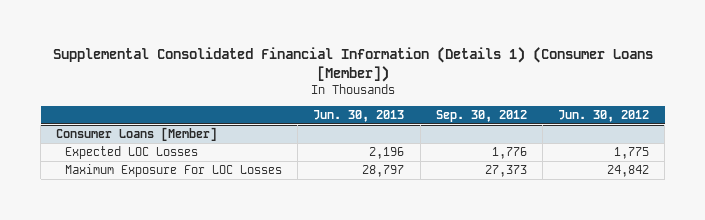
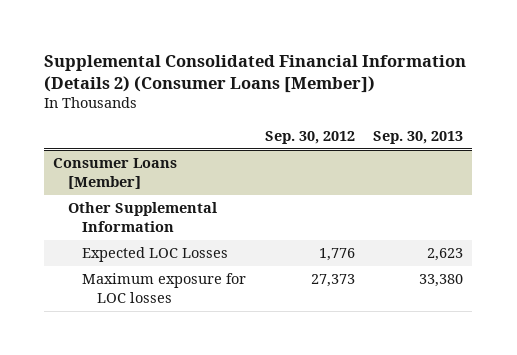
- Supplemental Consolidated Financial Information (Details 1) (Consumer Loans [Member])
+ Supplemental Consolidated Financial Information (Details 2) (Consumer Loans [Member])
- | Jun. 30, 2013 | Sep. 30, 2012 | Jun. 30, 2012
+ | Sep. 30, 2012 | Sep. 30, 2013
@ Consumer Loans [Member]
+ Other Supplemental Information
- Maximum Exposure For LOC Losses | 28,797 | 27,373 | 24,842
+ Maximum exposure for LOC losses | 27,373 | 33,380

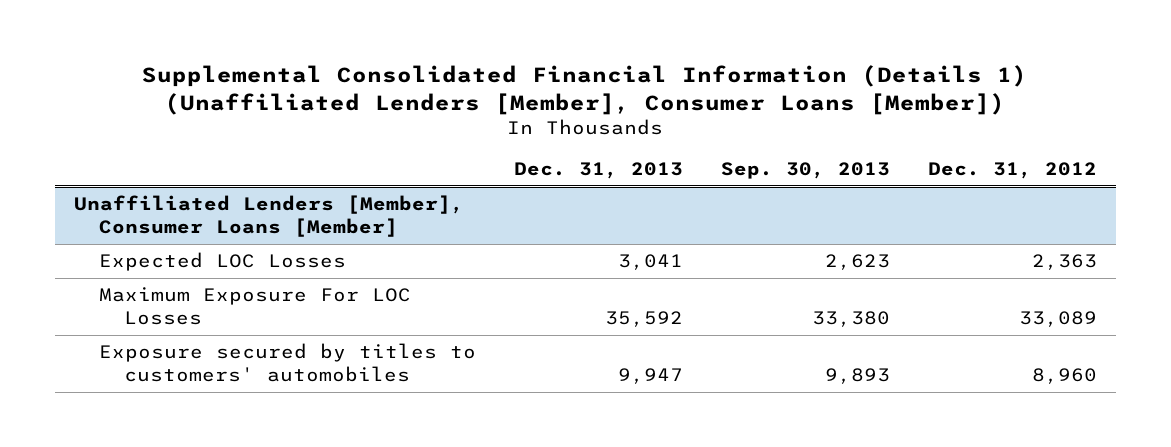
- Supplemental Consolidated Financial Information (Details 2) (Consumer Loans [Member])
+ Supplemental Consolidated Financial Information (Details 1) (Unaffiliated Lenders [Member], Consumer Loans [Member])
- | Sep. 30, 2012 | Sep. 30, 2013
+ | Dec. 31, 2013 | Sep. 30, 2013 | Dec. 31, 2012
- Consumer Loans [Member]
- Other Supplemental Information
+ Unaffiliated Lenders [Member], Consumer Loans [Member]
- Maximum exposure for LOC losses | 27,373 | 33,380
+ Maximum Exposure For LOC Losses | 35,592 | 33,380 | 33,089
+ Exposure secured by titles to customers' automobiles | 9,947 | 9,893 | 8,960

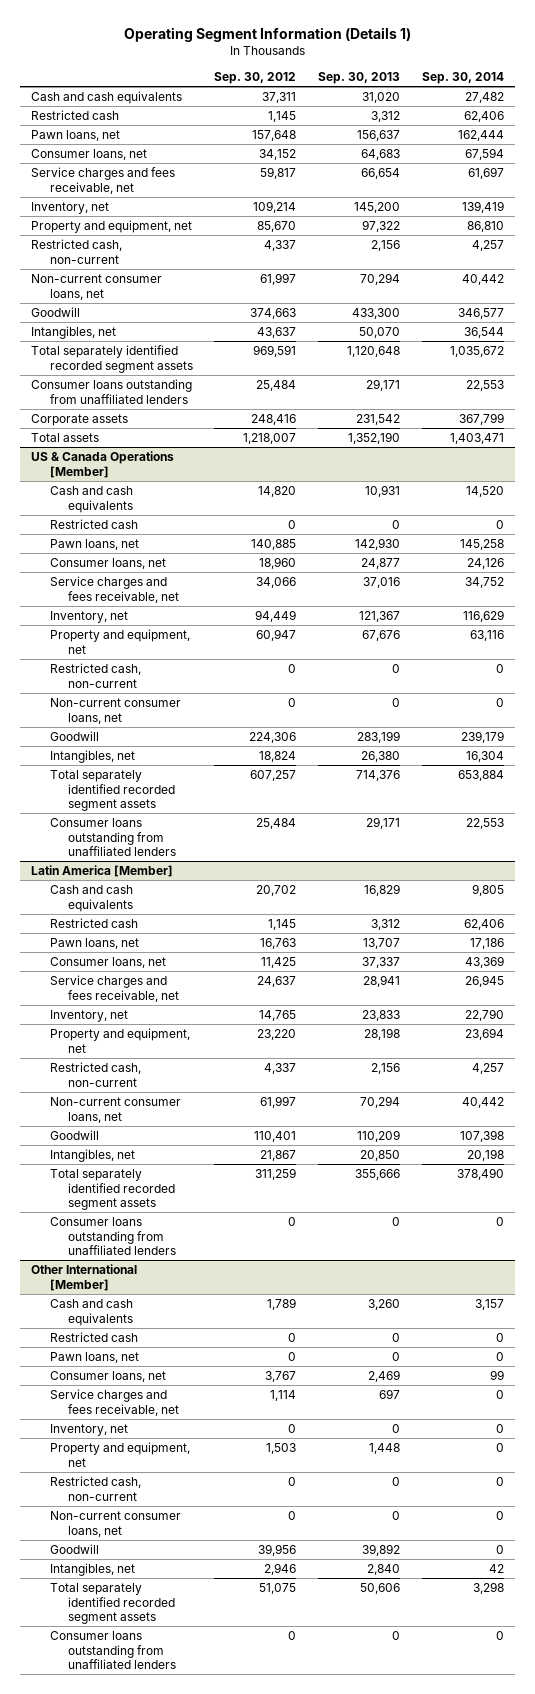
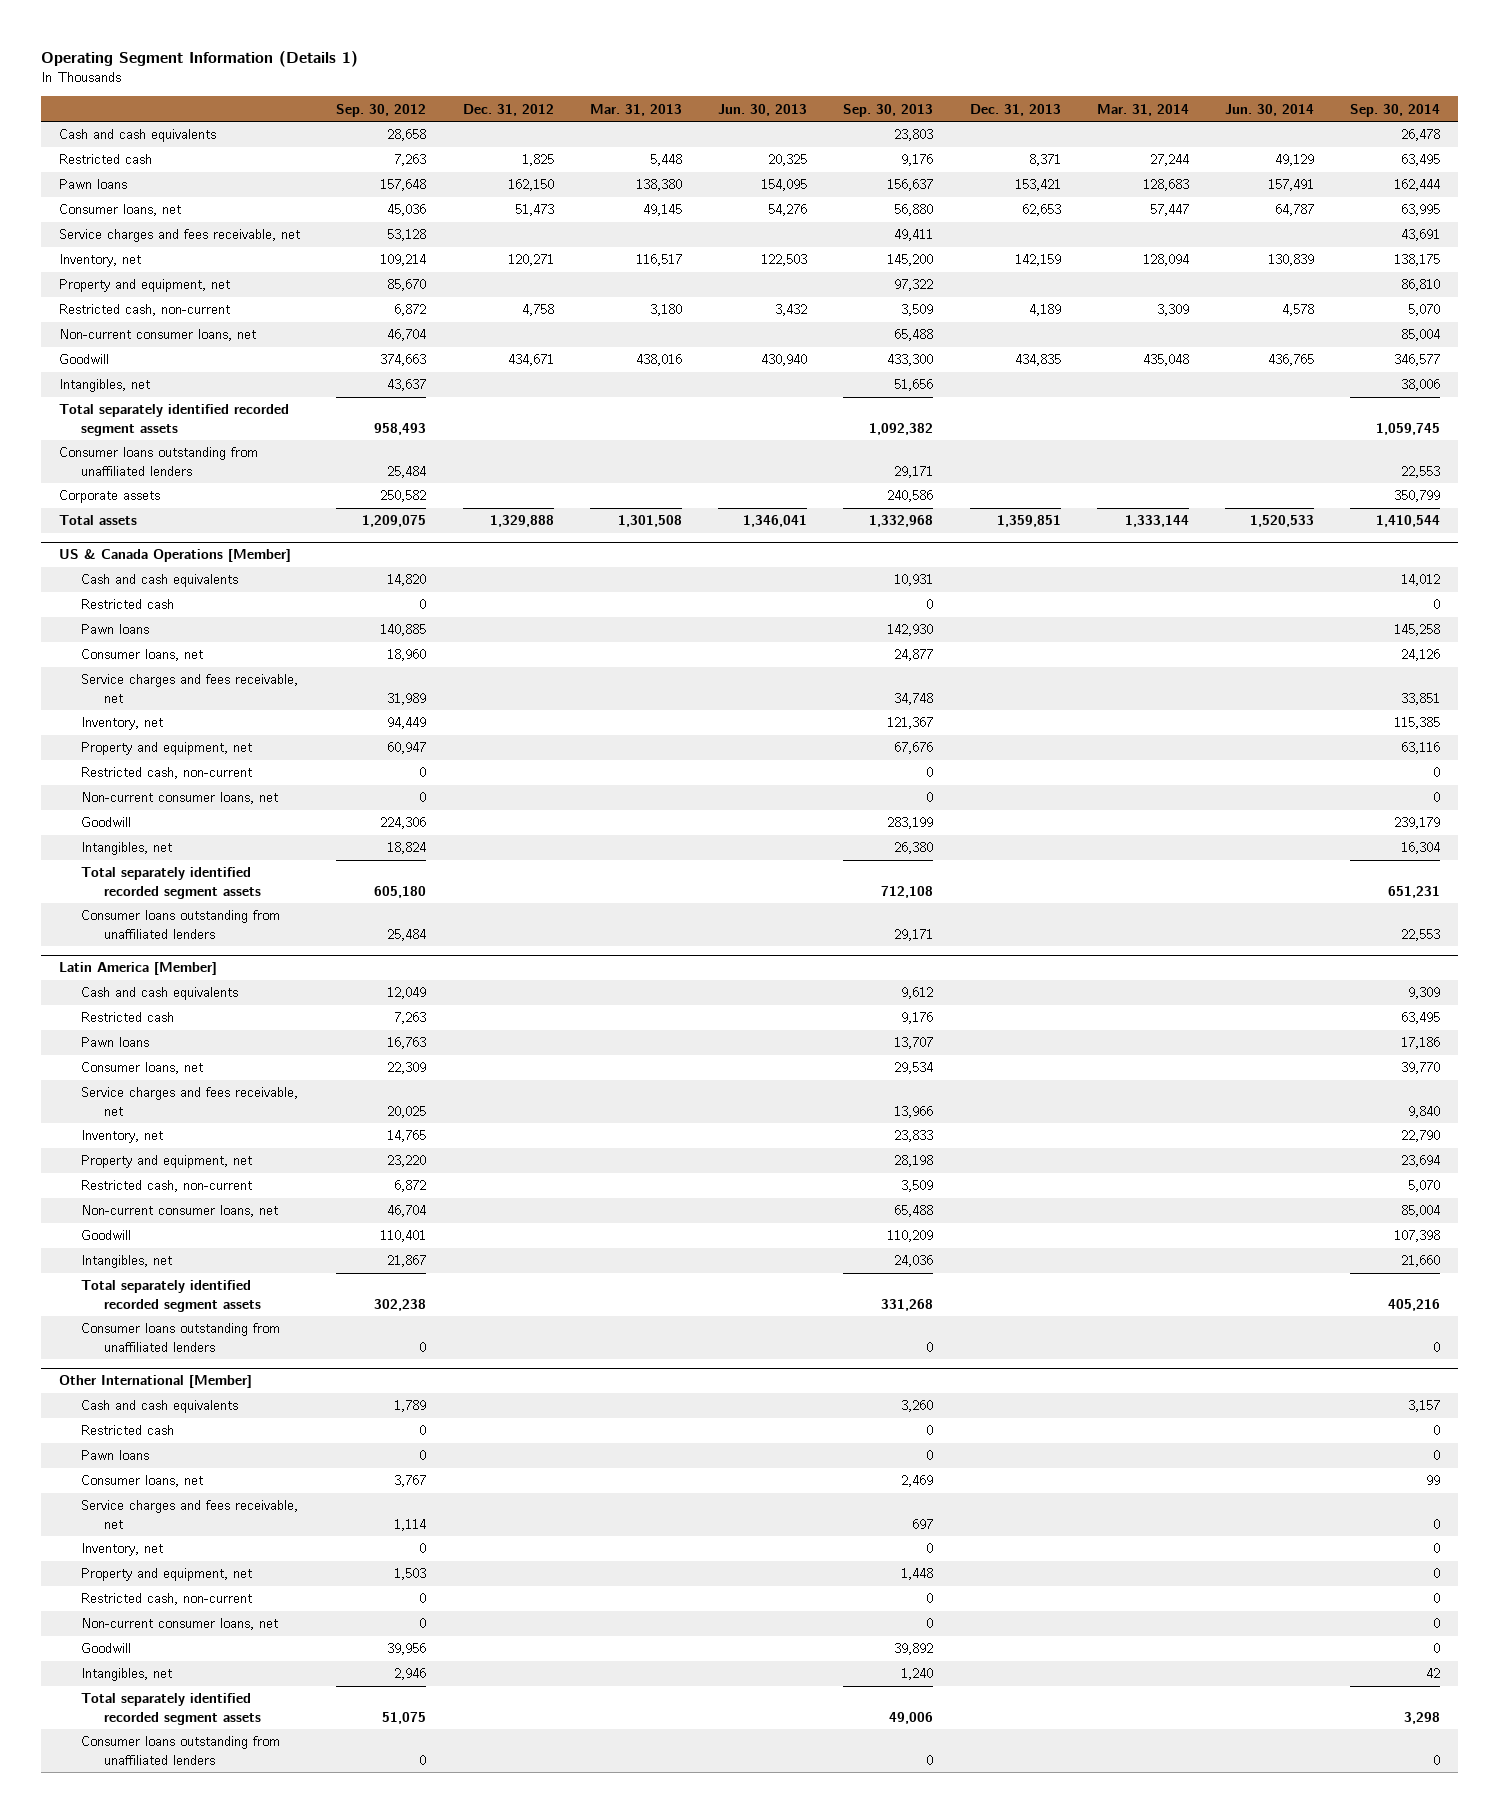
- | Sep. 30, 2012 | Sep. 30, 2013 | Sep. 30, 2014
+ | Sep. 30, 2012 | Dec. 31, 2012 | Mar. 31, 2013 | Jun. 30, 2013 | Sep. 30, 2013 | Dec. 31, 2013 | Mar. 31, 2014 | Jun. 30, 2014 | Sep. 30, 2014
- Cash and cash equivalents | 37,311 | 31,020 | 27,482
- Restricted cash | 1,145 | 3,312 | 62,406
- Pawn loans, net | 157,648 | 156,637 | 162,444
- Consumer loans, net | 34,152 | 64,683 | 67,594
- Service charges and fees receivable, net | 59,817 | 66,654 | 61,697
- Inventory, net | 109,214 | 145,200 | 139,419
+ Cash and cash equivalents | 28,658 | | | | 23,803 | | | | 26,478
+ Restricted cash | 7,263 | 1,825 | 5,448 | 20,325 | 9,176 | 8,371 | 27,244 | 49,129 | 63,495
+ Pawn loans | 157,648 | 162,150 | 138,380 | 154,095 | 156,637 | 153,421 | 128,683 | 157,491 | 162,444
+ Consumer loans, net | 45,036 | 51,473 | 49,145 | 54,276 | 56,880 | 62,653 | 57,447 | 64,787 | 63,995
+ Service charges and fees receivable, net | 53,128 | | | | 49,411 | | | | 43,691
+ Inventory, net | 109,214 | 120,271 | 116,517 | 122,503 | 145,200 | 142,159 | 128,094 | 130,839 | 138,175
- Restricted cash, non-current | 4,337 | 2,156 | 4,257
- Non-current consumer loans, net | 61,997 | 70,294 | 40,442
+ Restricted cash, non-current | 6,872 | 4,758 | 3,180 | 3,432 | 3,509 | 4,189 | 3,309 | 4,578 | 5,070
+ Non-current consumer loans, net | 46,704 | | | | 65,488 | | | | 85,004
- Intangibles, net | 43,637 | 50,070 | 36,544
- Total separately identified recorded segment assets | 969,591 | 1,120,648 | 1,035,672
+ Intangibles, net | 43,637 | | | | 51,656 | | | | 38,006
+ Total separately identified recorded segment assets | 958,493 | | | | 1,092,382 | | | | 1,059,745
- Corporate assets | 248,416 | 231,542 | 367,799
- Total assets | 1,218,007 | 1,352,190 | 1,403,471
+ Corporate assets | 250,582 | | | | 240,586 | | | | 350,799
+ Total assets | 1,209,075 | 1,329,888 | 1,301,508 | 1,346,041 | 1,332,968 | 1,359,851 | 1,333,144 | 1,520,533 | 1,410,544
@ US & Canada Operations [Member]
- Cash and cash equivalents | 14,820 | 10,931 | 14,520
+ Cash and cash equivalents | 14,820 | | | | 10,931 | | | | 14,012
- Pawn loans, net | 140,885 | 142,930 | 145,258
+ Pawn loans | 140,885 | | | | 142,930 | | | | 145,258
- Service charges and fees receivable, net | 34,066 | 37,016 | 34,752
- Inventory, net | 94,449 | 121,367 | 116,629
+ Service charges and fees receivable, net | 31,989 | | | | 34,748 | | | | 33,851
+ Inventory, net | 94,449 | | | | 121,367 | | | | 115,385
- Total separately identified recorded segment assets | 607,257 | 714,376 | 653,884
+ Total separately identified recorded segment assets | 605,180 | | | | 712,108 | | | | 651,231
@ Latin America [Member]
- Cash and cash equivalents | 20,702 | 16,829 | 9,805
- Restricted cash | 1,145 | 3,312 | 62,406
- Pawn loans, net | 16,763 | 13,707 | 17,186
- Consumer loans, net | 11,425 | 37,337 | 43,369
- Service charges and fees receivable, net | 24,637 | 28,941 | 26,945
+ Cash and cash equivalents | 12,049 | | | | 9,612 | | | | 9,309
+ Restricted cash | 7,263 | | | | 9,176 | | | | 63,495
+ Pawn loans | 16,763 | | | | 13,707 | | | | 17,186
+ Consumer loans, net | 22,309 | | | | 29,534 | | | | 39,770
+ Service charges and fees receivable, net | 20,025 | | | | 13,966 | | | | 9,840
- Restricted cash, non-current | 4,337 | 2,156 | 4,257
- Non-current consumer loans, net | 61,997 | 70,294 | 40,442
+ Restricted cash, non-current | 6,872 | | | | 3,509 | | | | 5,070
+ Non-current consumer loans, net | 46,704 | | | | 65,488 | | | | 85,004
- Intangibles, net | 21,867 | 20,850 | 20,198
- Total separately identified recorded segment assets | 311,259 | 355,666 | 378,490
+ Intangibles, net | 21,867 | | | | 24,036 | | | | 21,660
+ Total separately identified recorded segment assets | 302,238 | | | | 331,268 | | | | 405,216
@ Other International [Member]
- Pawn loans, net | 0 | 0 | 0
+ Pawn loans | 0 | | | | 0 | | | | 0
- Intangibles, net | 2,946 | 2,840 | 42
- Total separately identified recorded segment assets | 51,075 | 50,606 | 3,298
+ Intangibles, net | 2,946 | | | | 1,240 | | | | 42
+ Total separately identified recorded segment assets | 51,075 | | | | 49,006 | | | | 3,298

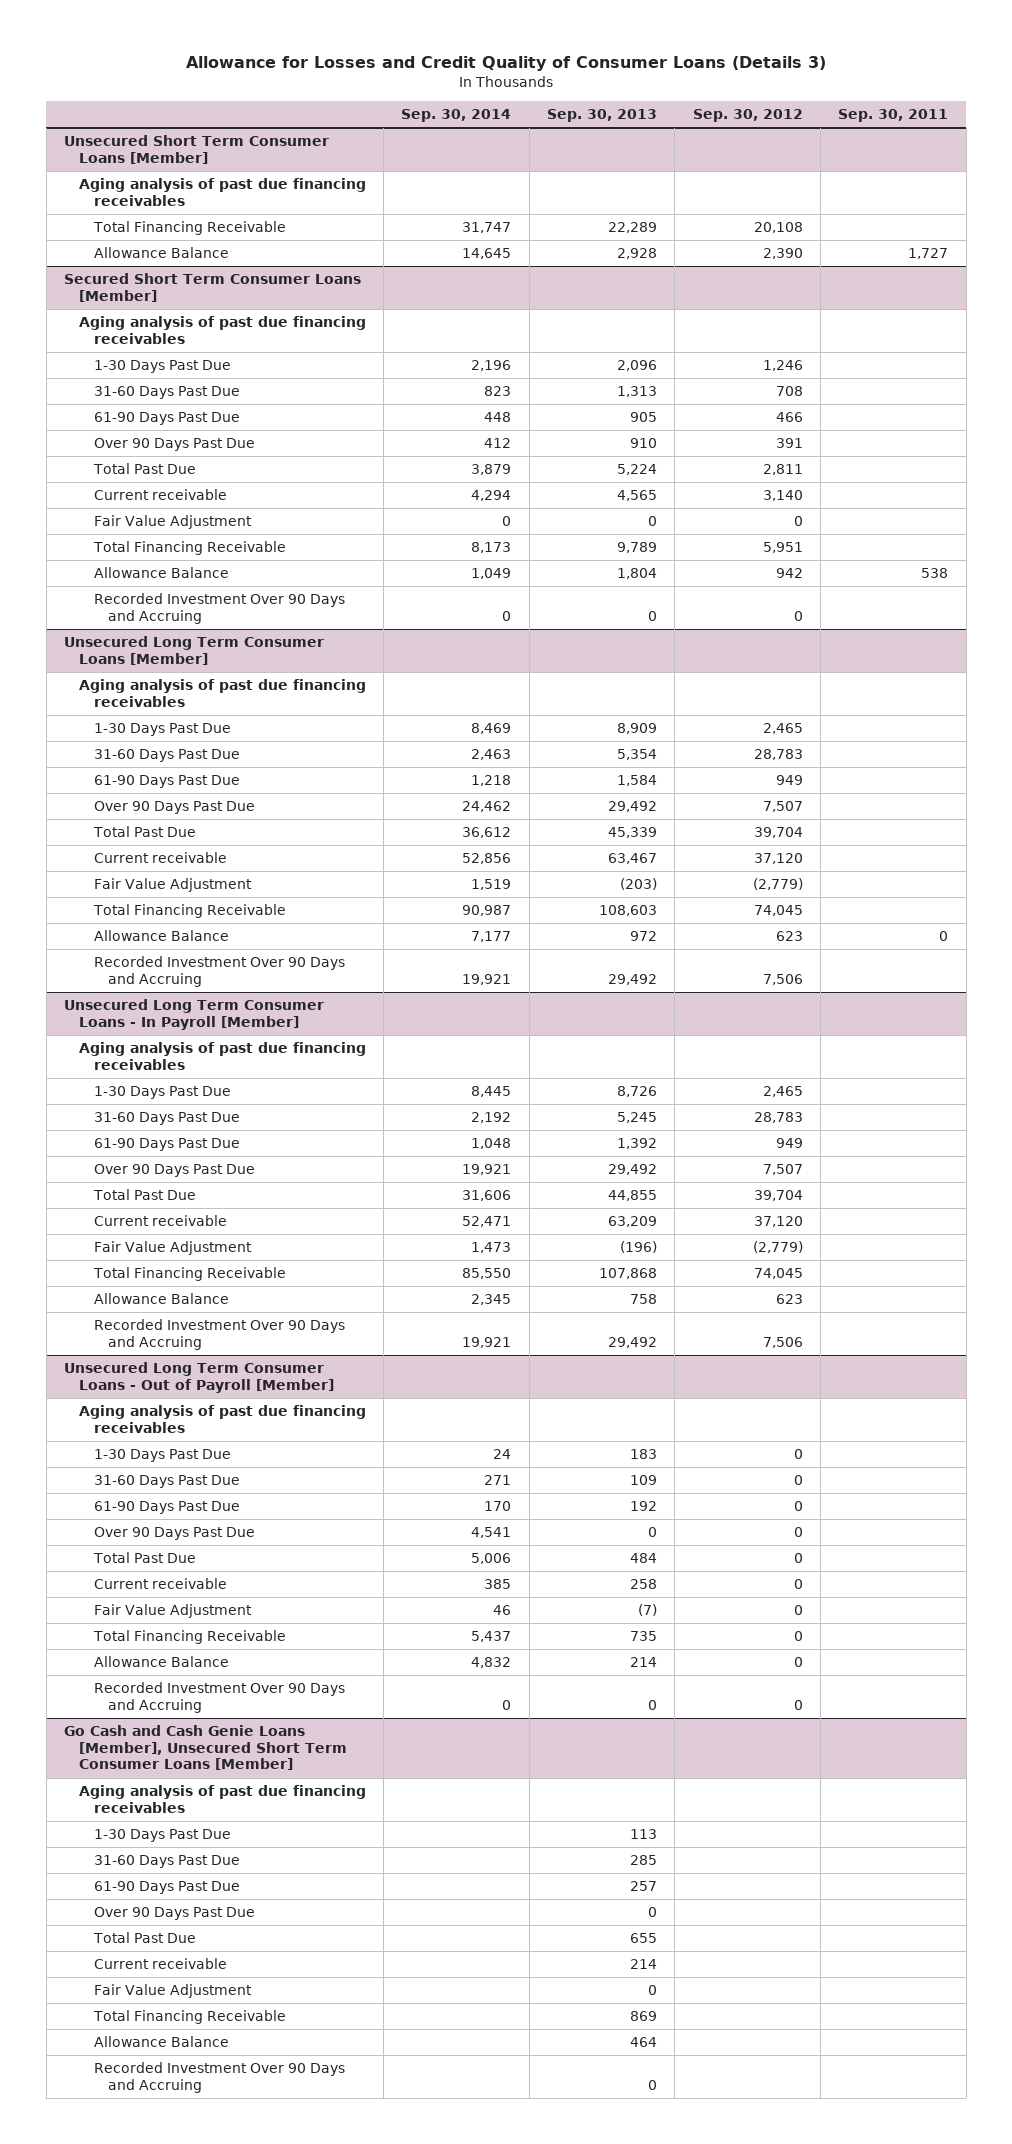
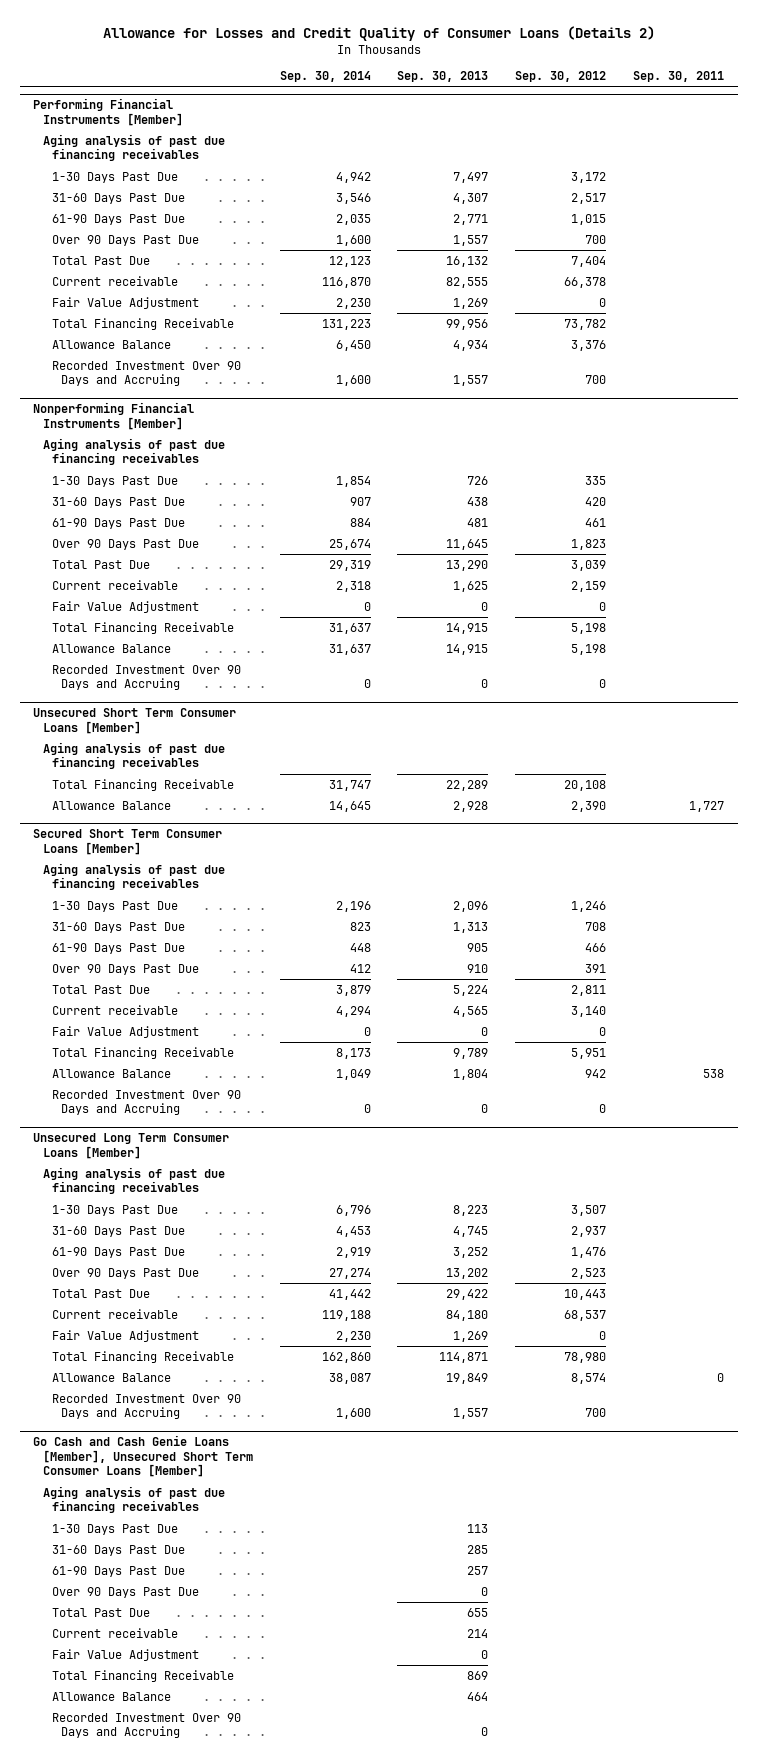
- Allowance for Losses and Credit Quality of Consumer Loans (Details 3)
+ Allowance for Losses and Credit Quality of Consumer Loans (Details 2)
+ Performing Financial Instruments [Member]
+ Aging analysis of past due financing receivables
+ 1-30 Days Past Due | 4,942 | 7,497 | 3,172 |
+ 31-60 Days Past Due | 3,546 | 4,307 | 2,517 |
+ 61-90 Days Past Due | 2,035 | 2,771 | 1,015 |
+ Over 90 Days Past Due | 1,600 | 1,557 | 700 |
+ Total Past Due | 12,123 | 16,132 | 7,404 |
+ Current receivable | 116,870 | 82,555 | 66,378 |
+ Fair Value Adjustment | 2,230 | 1,269 | 0 |
+ Total Financing Receivable | 131,223 | 99,956 | 73,782 |
+ Allowance Balance | 6,450 | 4,934 | 3,376 |
+ Recorded Investment Over 90 Days and Accruing | 1,600 | 1,557 | 700 |
+ Nonperforming Financial Instruments [Member]
+ Aging analysis of past due financing receivables
+ 1-30 Days Past Due | 1,854 | 726 | 335 |
+ 31-60 Days Past Due | 907 | 438 | 420 |
+ 61-90 Days Past Due | 884 | 481 | 461 |
+ Over 90 Days Past Due | 25,674 | 11,645 | 1,823 |
+ Total Past Due | 29,319 | 13,290 | 3,039 |
+ Current receivable | 2,318 | 1,625 | 2,159 |
+ Fair Value Adjustment | 0 | 0 | 0 |
+ Total Financing Receivable | 31,637 | 14,915 | 5,198 |
+ Allowance Balance | 31,637 | 14,915 | 5,198 |
+ Recorded Investment Over 90 Days and Accruing | 0 | 0 | 0 |
@ Unsecured Long Term Consumer Loans [Member]
- 1-30 Days Past Due | 8,469 | 8,909 | 2,465 |
- 31-60 Days Past Due | 2,463 | 5,354 | 28,783 |
- 61-90 Days Past Due | 1,218 | 1,584 | 949 |
- Over 90 Days Past Due | 24,462 | 29,492 | 7,507 |
- Total Past Due | 36,612 | 45,339 | 39,704 |
- Current receivable | 52,856 | 63,467 | 37,120 |
- Fair Value Adjustment | 1,519 | (203) | (2,779) |
- Total Financing Receivable | 90,987 | 108,603 | 74,045 |
- Allowance Balance | 7,177 | 972 | 623 | 0
- Recorded Investment Over 90 Days and Accruing | 19,921 | 29,492 | 7,506 |
- Unsecured Long Term Consumer Loans - In Payroll [Member]
- Aging analysis of past due financing receivables
- 1-30 Days Past Due | 8,445 | 8,726 | 2,465 |
- 31-60 Days Past Due | 2,192 | 5,245 | 28,783 |
- 61-90 Days Past Due | 1,048 | 1,392 | 949 |
- Over 90 Days Past Due | 19,921 | 29,492 | 7,507 |
- Total Past Due | 31,606 | 44,855 | 39,704 |
- Current receivable | 52,471 | 63,209 | 37,120 |
- Fair Value Adjustment | 1,473 | (196) | (2,779) |
- Total Financing Receivable | 85,550 | 107,868 | 74,045 |
- Allowance Balance | 2,345 | 758 | 623 |
- Recorded Investment Over 90 Days and Accruing | 19,921 | 29,492 | 7,506 |
- Unsecured Long Term Consumer Loans - Out of Payroll [Member]
- Aging analysis of past due financing receivables
- 1-30 Days Past Due | 24 | 183 | 0 |
- 31-60 Days Past Due | 271 | 109 | 0 |
- 61-90 Days Past Due | 170 | 192 | 0 |
- Over 90 Days Past Due | 4,541 | 0 | 0 |
- Total Past Due | 5,006 | 484 | 0 |
- Current receivable | 385 | 258 | 0 |
- Fair Value Adjustment | 46 | (7) | 0 |
- Total Financing Receivable | 5,437 | 735 | 0 |
- Allowance Balance | 4,832 | 214 | 0 |
- Recorded Investment Over 90 Days and Accruing | 0 | 0 | 0 |
@ Unsecured Long Term Consumer Loans [Member]
+ 1-30 Days Past Due | 6,796 | 8,223 | 3,507 |
+ 31-60 Days Past Due | 4,453 | 4,745 | 2,937 |
+ 61-90 Days Past Due | 2,919 | 3,252 | 1,476 |
+ Over 90 Days Past Due | 27,274 | 13,202 | 2,523 |
+ Total Past Due | 41,442 | 29,422 | 10,443 |
+ Current receivable | 119,188 | 84,180 | 68,537 |
+ Fair Value Adjustment | 2,230 | 1,269 | 0 |
+ Total Financing Receivable | 162,860 | 114,871 | 78,980 |
+ Allowance Balance | 38,087 | 19,849 | 8,574 | 0
+ Recorded Investment Over 90 Days and Accruing | 1,600 | 1,557 | 700 |

